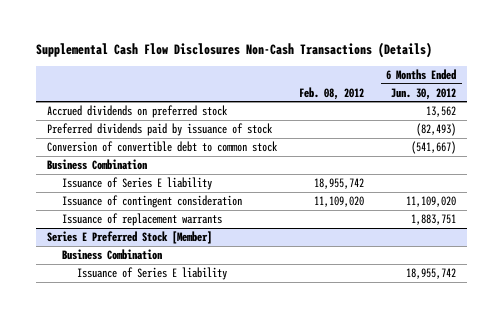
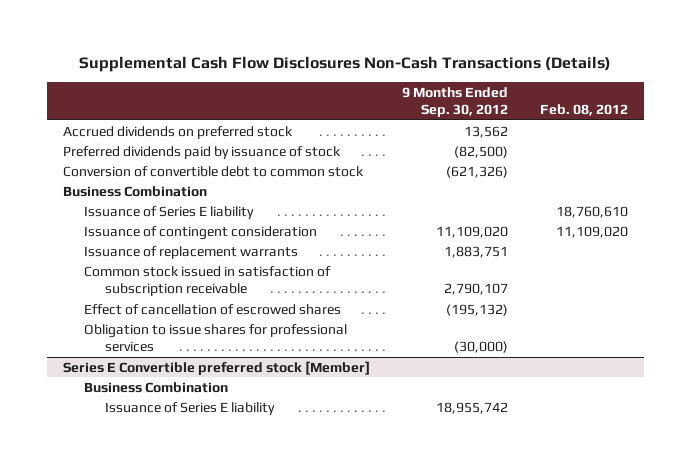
- | Feb. 08, 2012 | 6 Months Ended Jun. 30, 2012
+ | 9 Months Ended Sep. 30, 2012 | Feb. 08, 2012
- Issuance of Series E liability | 18,955,742 |
+ Issuance of Series E liability | | 18,760,610
- Series E Preferred Stock [Member]
+ Common stock issued in satisfaction of subscription receivable | 2,790,107 |
+ Effect of cancellation of escrowed shares | (195,132) |
+ Obligation to issue shares for professional services | (30,000) |
+ Series E Convertible preferred stock [Member]

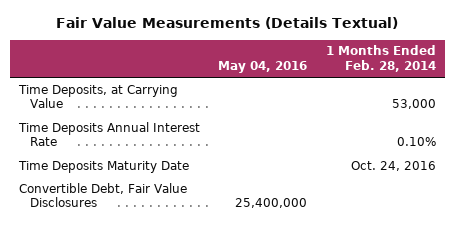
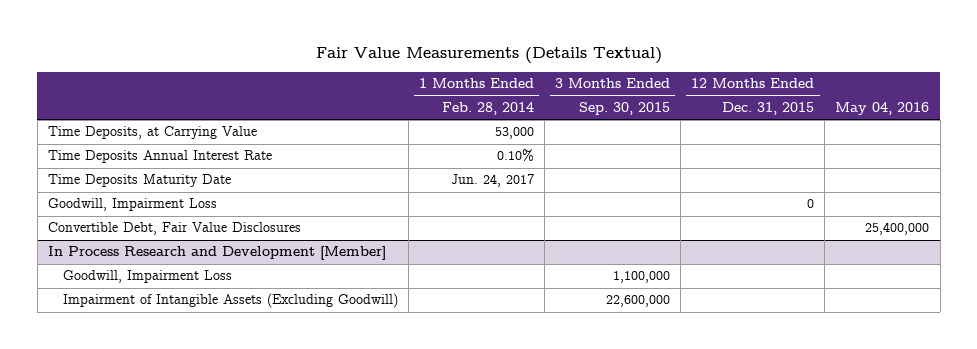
- | May 04, 2016 | 1 Months Ended Feb. 28, 2014
+ | 1 Months Ended Feb. 28, 2014 | 3 Months Ended Sep. 30, 2015 | 12 Months Ended Dec. 31, 2015 | May 04, 2016
- Time Deposits Maturity Date | | Oct. 24, 2016
+ Time Deposits Maturity Date | Jun. 24, 2017 | | |
+ Goodwill, Impairment Loss | | | 0 |
+ In Process Research and Development [Member]
+ Goodwill, Impairment Loss | | 1,100,000 | |
+ Impairment of Intangible Assets (Excluding Goodwill) | | 22,600,000 | |

